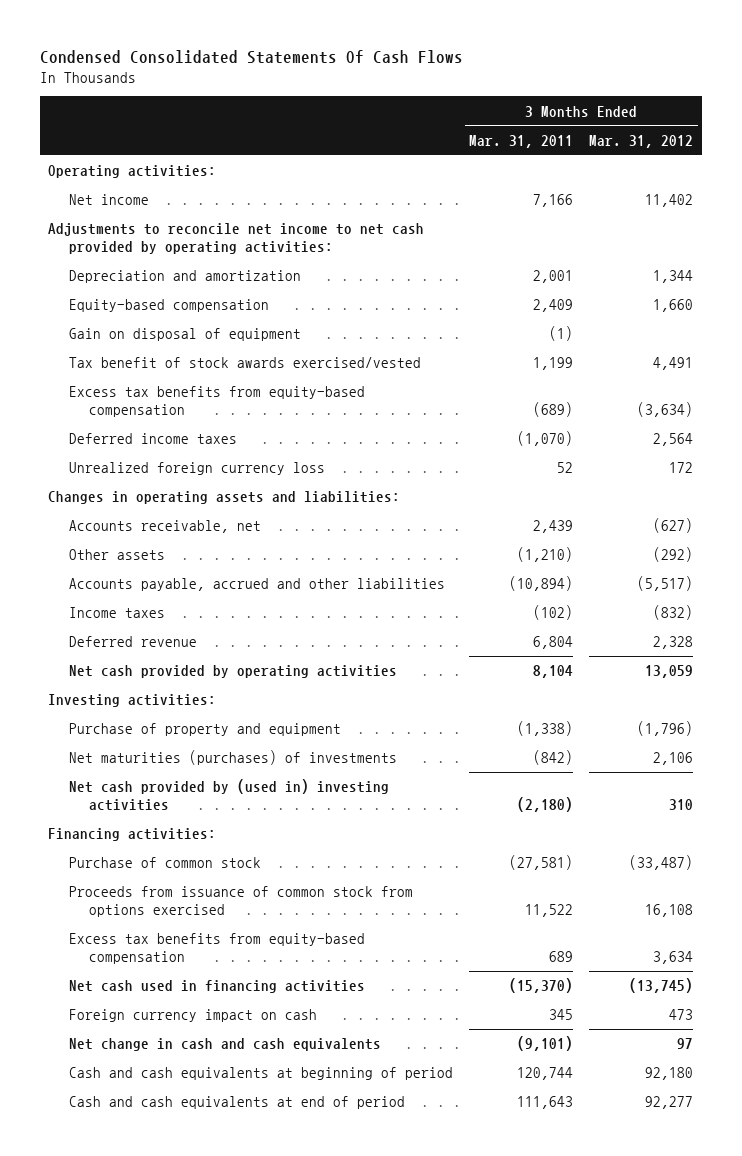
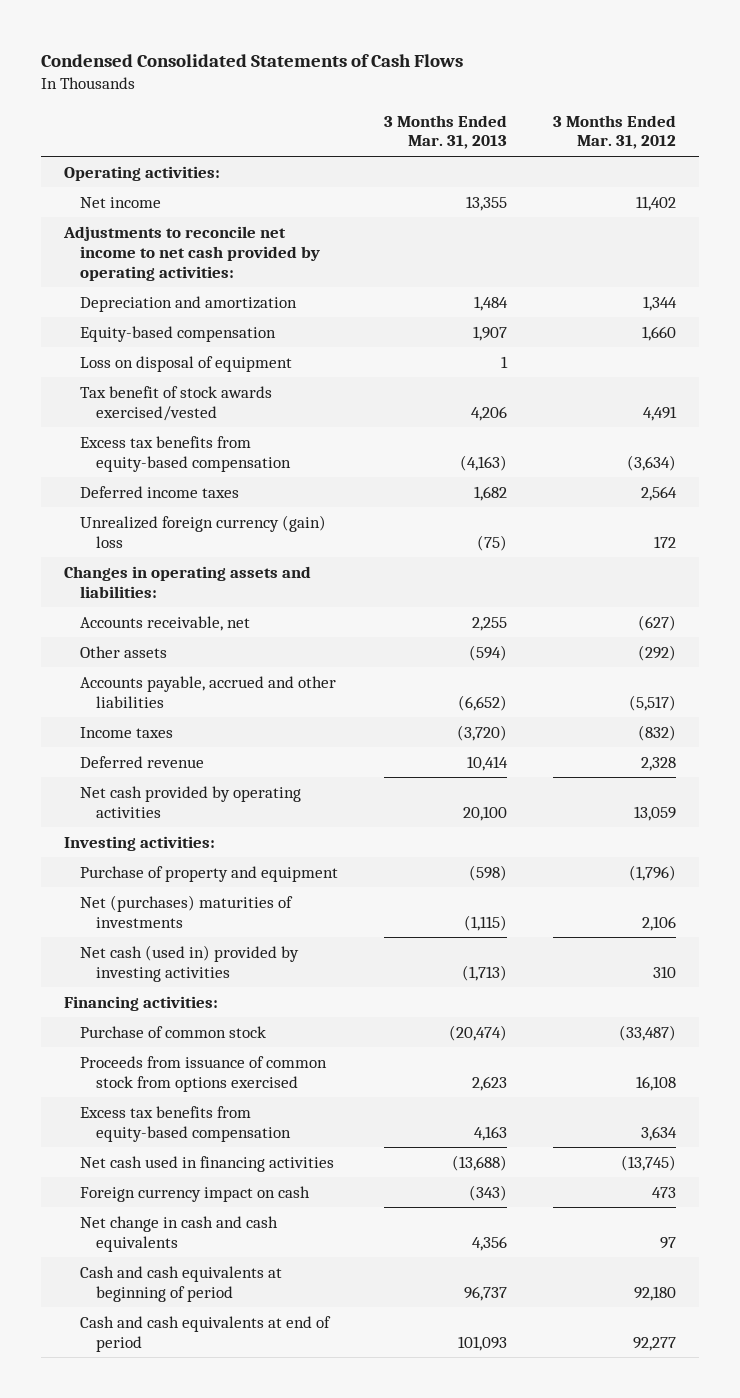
- Condensed Consolidated Statements Of Cash Flows
+ Condensed Consolidated Statements of Cash Flows
- | 3 Months Ended Mar. 31, 2011 | 3 Months Ended Mar. 31, 2012
+ | 3 Months Ended Mar. 31, 2013 | 3 Months Ended Mar. 31, 2012
- Gain on disposal of equipment | (1) |
+ Loss on disposal of equipment | 1 |
- Unrealized foreign currency loss | 52 | 172
+ Unrealized foreign currency (gain) loss | (75) | 172
- Net maturities (purchases) of investments | (842) | 2,106
- Net cash provided by (used in) investing activities | (2,180) | 310
+ Net (purchases) maturities of investments | (1,115) | 2,106
+ Net cash (used in) provided by investing activities | (1,713) | 310

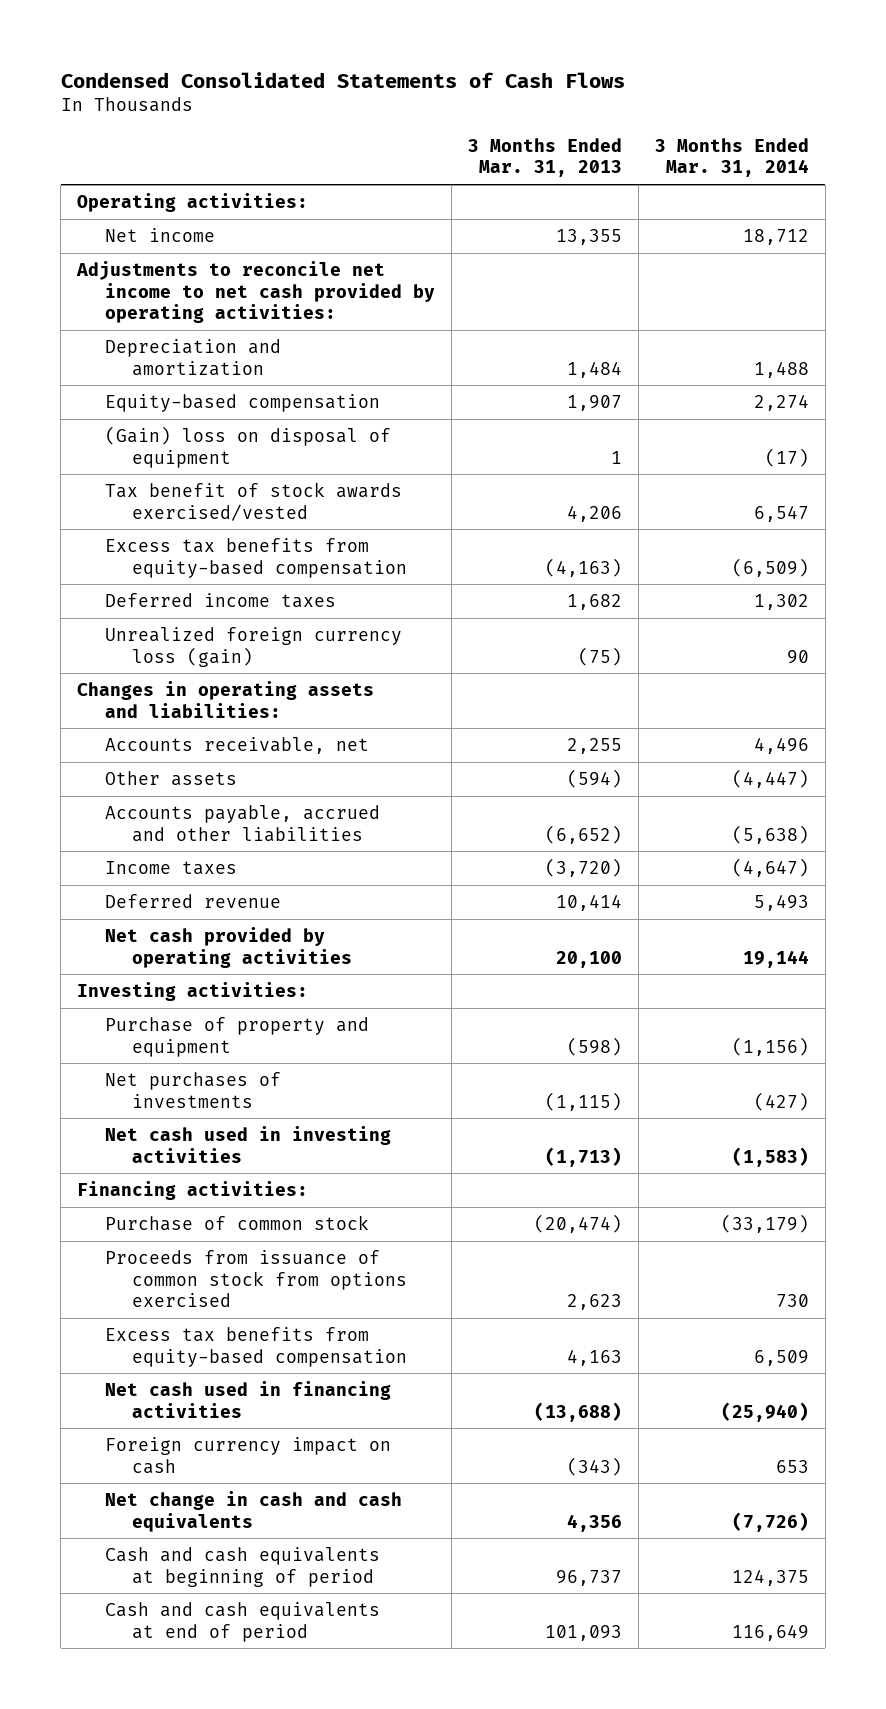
- | 3 Months Ended Mar. 31, 2013 | 3 Months Ended Mar. 31, 2012
+ | 3 Months Ended Mar. 31, 2013 | 3 Months Ended Mar. 31, 2014
- Loss on disposal of equipment | 1 |
+ (Gain) loss on disposal of equipment | 1 | (17)
- Unrealized foreign currency (gain) loss | (75) | 172
+ Unrealized foreign currency loss (gain) | (75) | 90
- Net (purchases) maturities of investments | (1,115) | 2,106
- Net cash (used in) provided by investing activities | (1,713) | 310
+ Net purchases of investments | (1,115) | (427)
+ Net cash used in investing activities | (1,713) | (1,583)

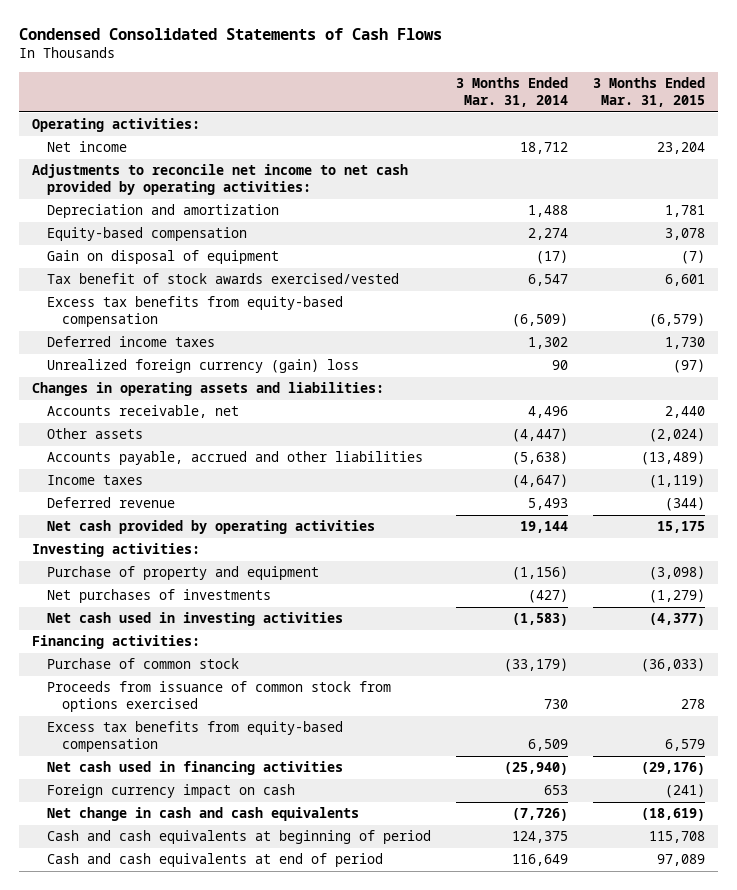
- | 3 Months Ended Mar. 31, 2013 | 3 Months Ended Mar. 31, 2014
+ | 3 Months Ended Mar. 31, 2014 | 3 Months Ended Mar. 31, 2015
- (Gain) loss on disposal of equipment | 1 | (17)
+ Gain on disposal of equipment | (17) | (7)
- Unrealized foreign currency loss (gain) | (75) | 90
+ Unrealized foreign currency (gain) loss | 90 | (97)

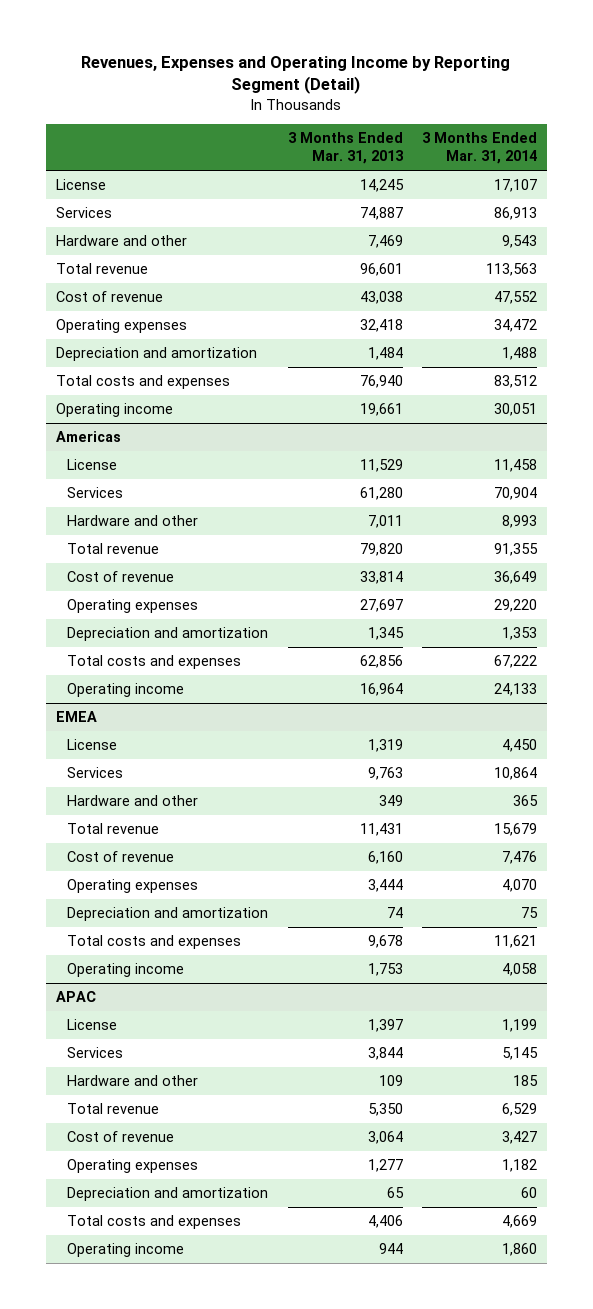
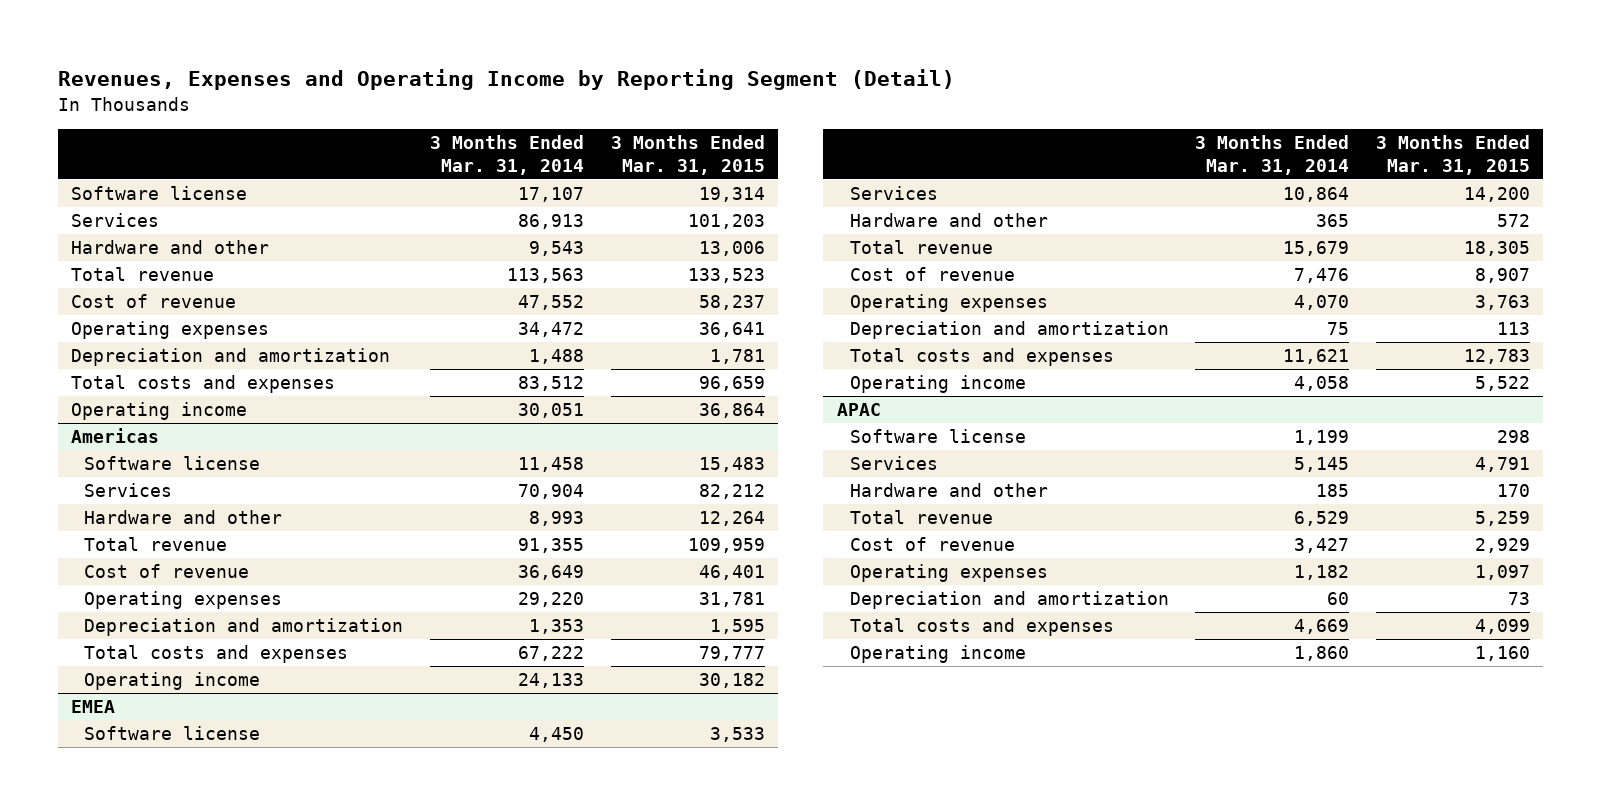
- | 3 Months Ended Mar. 31, 2013 | 3 Months Ended Mar. 31, 2014
+ | 3 Months Ended Mar. 31, 2014 | 3 Months Ended Mar. 31, 2015
- License | 14,245 | 17,107
+ Software license | 17,107 | 19,314
@ Americas
- License | 11,529 | 11,458
+ Software license | 11,458 | 15,483
@ EMEA
- License | 1,319 | 4,450
+ Software license | 4,450 | 3,533
@ APAC
- License | 1,397 | 1,199
+ Software license | 1,199 | 298

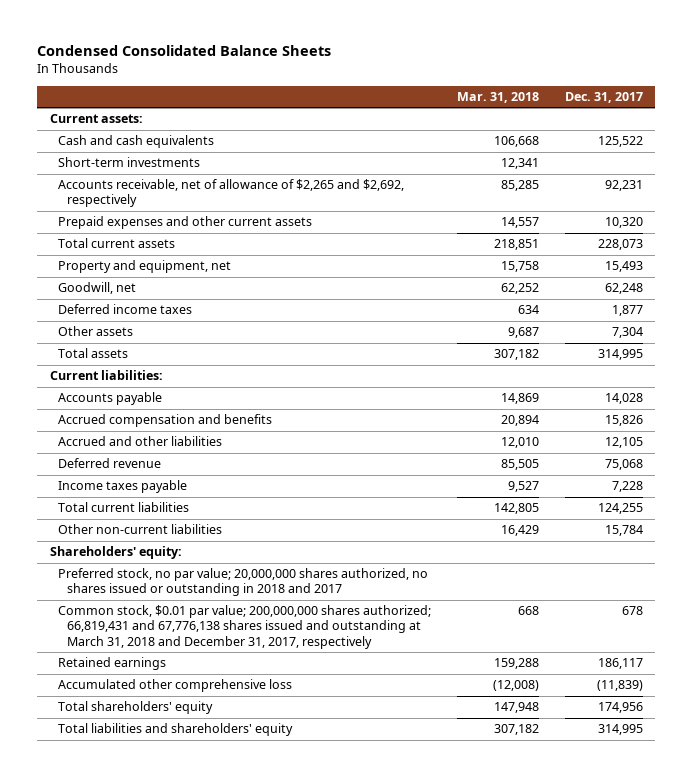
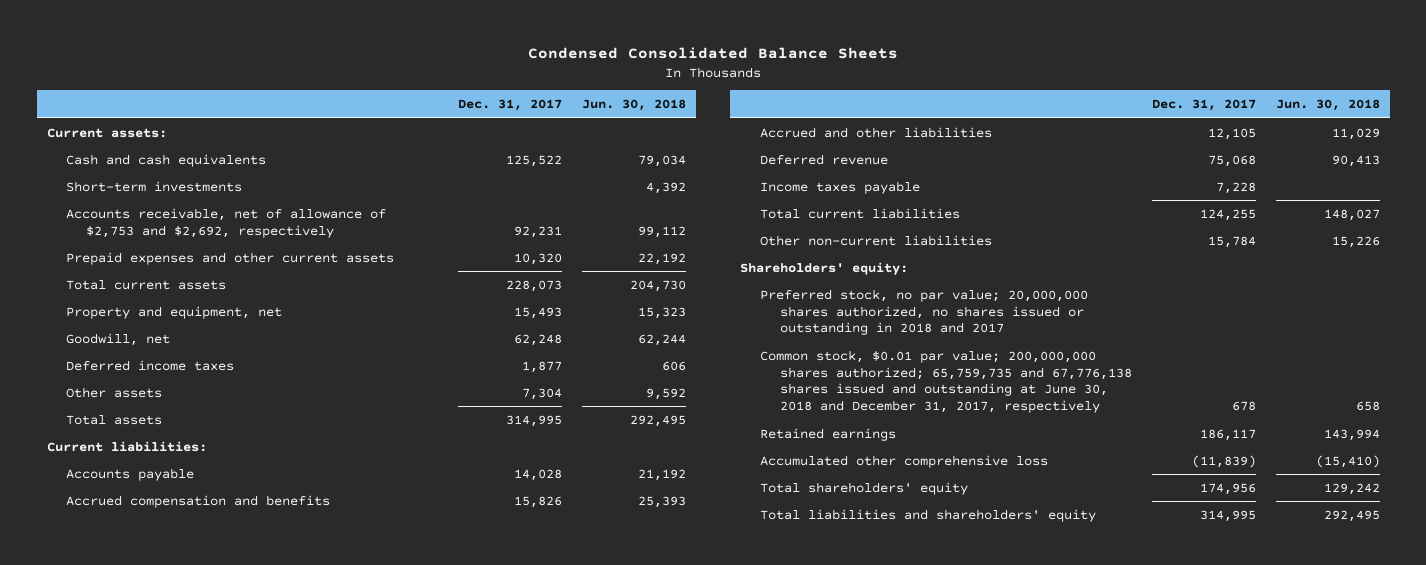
- | Mar. 31, 2018 | Dec. 31, 2017
+ | Dec. 31, 2017 | Jun. 30, 2018
- Accounts receivable, net of allowance of $2,265 and $2,692, respectively | 85,285 | 92,231
+ Accounts receivable, net of allowance of $2,753 and $2,692, respectively | 92,231 | 99,112
- Common stock, $0.01 par value; 200,000,000 shares authorized; 66,819,431 and 67,776,138 shares issued and outstanding at March 31, 2018 and December 31, 2017, respectively | 668 | 678
+ Common stock, $0.01 par value; 200,000,000 shares authorized; 65,759,735 and 67,776,138 shares issued and outstanding at June 30, 2018 and December 31, 2017, respectively | 678 | 658

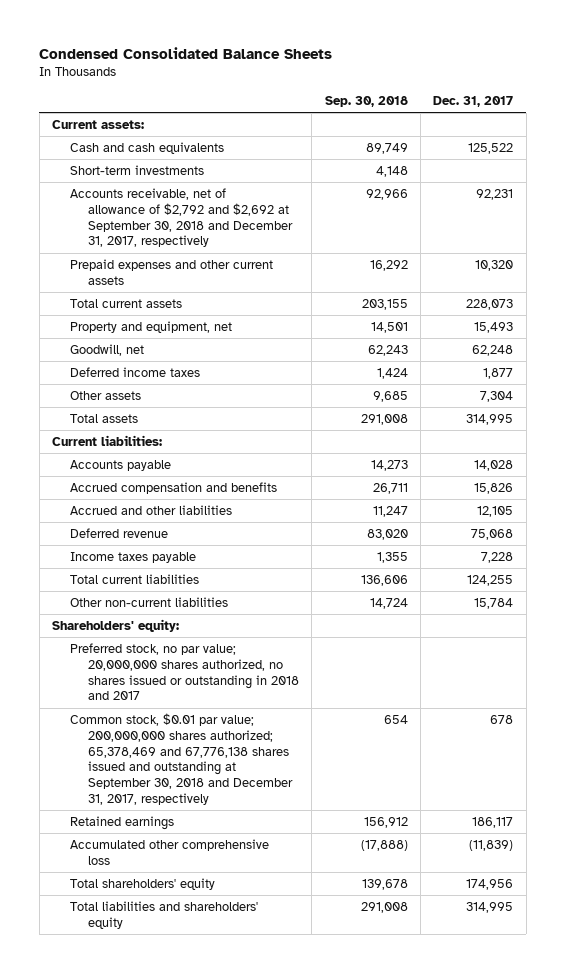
- | Dec. 31, 2017 | Jun. 30, 2018
+ | Sep. 30, 2018 | Dec. 31, 2017
- Accounts receivable, net of allowance of $2,753 and $2,692, respectively | 92,231 | 99,112
+ Accounts receivable, net of allowance of $2,792 and $2,692 at September 30, 2018 and December 31, 2017, respectively | 92,966 | 92,231
- Common stock, $0.01 par value; 200,000,000 shares authorized; 65,759,735 and 67,776,138 shares issued and outstanding at June 30, 2018 and December 31, 2017, respectively | 678 | 658
+ Common stock, $0.01 par value; 200,000,000 shares authorized; 65,378,469 and 67,776,138 shares issued and outstanding at September 30, 2018 and December 31, 2017, respectively | 654 | 678

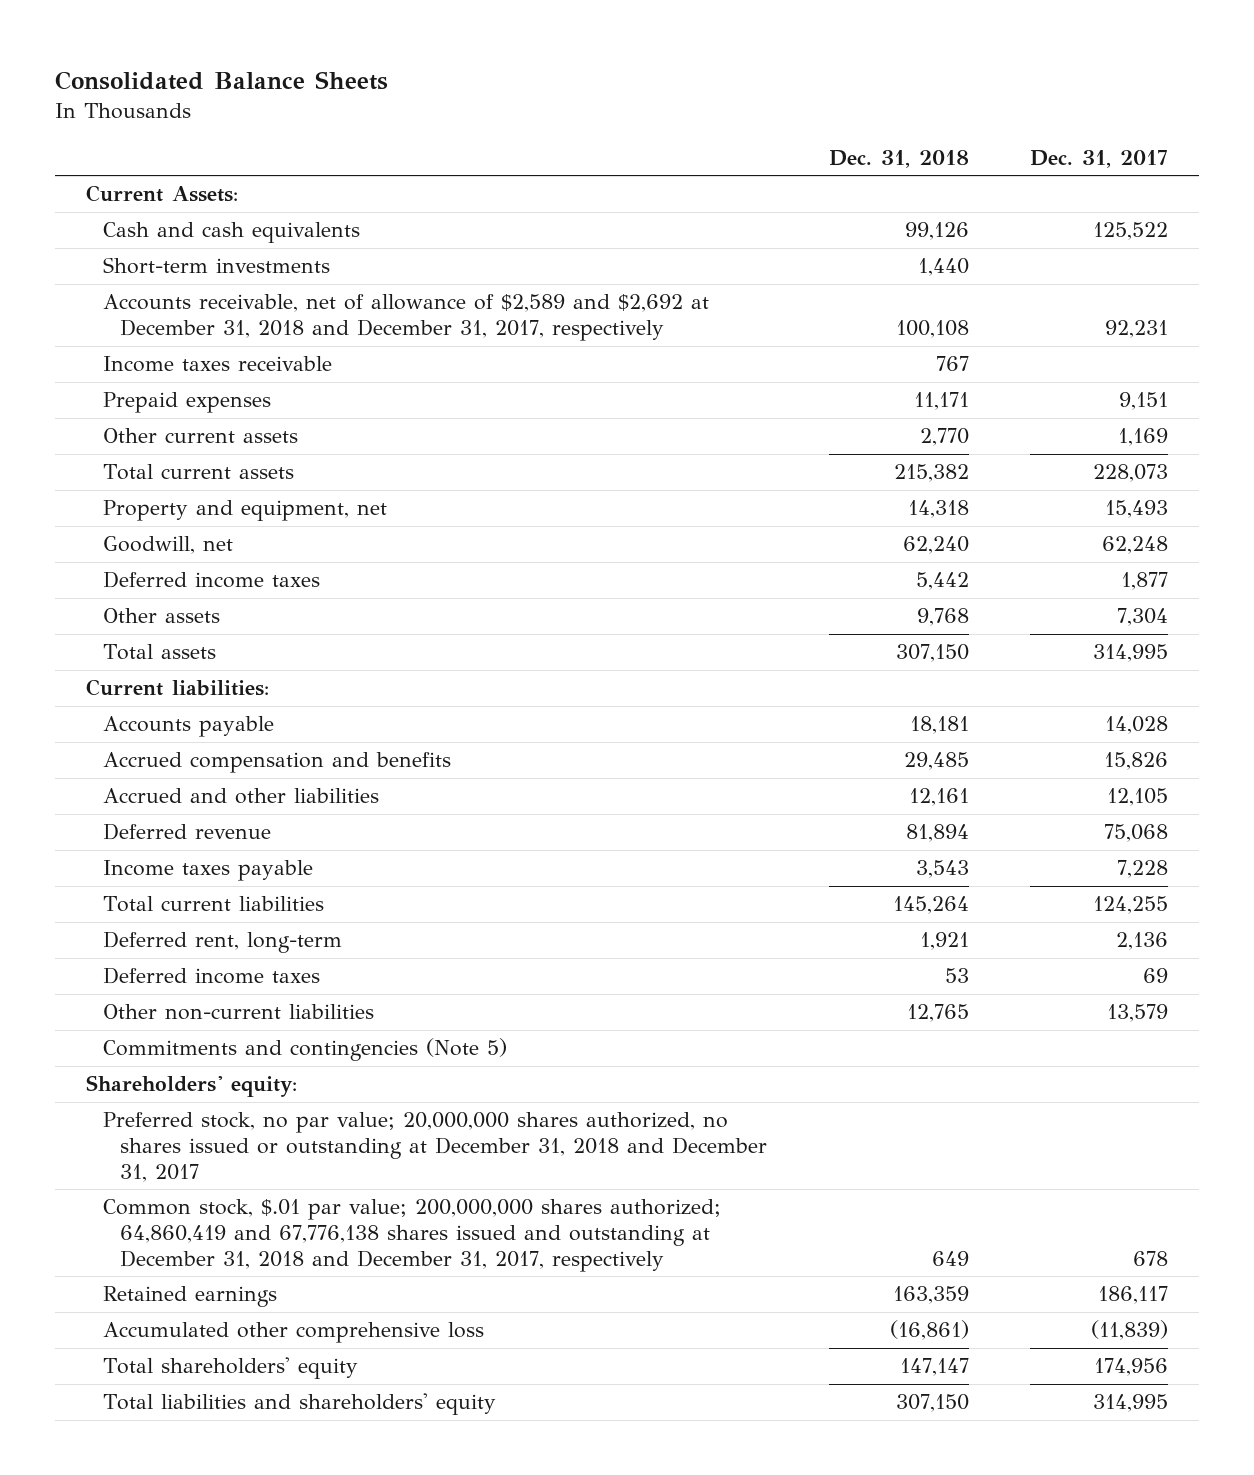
- Condensed Consolidated Balance Sheets
+ Consolidated Balance Sheets
- | Sep. 30, 2018 | Dec. 31, 2017
+ | Dec. 31, 2018 | Dec. 31, 2017
- Current assets:
+ Current Assets:
- Accounts receivable, net of allowance of $2,792 and $2,692 at September 30, 2018 and December 31, 2017, respectively | 92,966 | 92,231
- Prepaid expenses and other current assets | 16,292 | 10,320
+ Accounts receivable, net of allowance of $2,589 and $2,692 at December 31, 2018 and December 31, 2017, respectively | 100,108 | 92,231
+ Income taxes receivable | 767 |
+ Prepaid expenses | 11,171 | 9,151
+ Other current assets | 2,770 | 1,169
- Other non-current liabilities | 14,724 | 15,784
+ Deferred rent, long-term | 1,921 | 2,136
+ Deferred income taxes | 53 | 69
+ Other non-current liabilities | 12,765 | 13,579
+ Commitments and contingencies (Note 5)
- Preferred stock, no par value; 20,000,000 shares authorized, no shares issued or outstanding in 2018 and 2017
- Common stock, $0.01 par value; 200,000,000 shares authorized; 65,378,469 and 67,776,138 shares issued and outstanding at September 30, 2018 and December 31, 2017, respectively | 654 | 678
+ Preferred stock, no par value; 20,000,000 shares authorized, no shares issued or outstanding at December 31, 2018 and December 31, 2017
+ Common stock, $.01 par value; 200,000,000 shares authorized; 64,860,419 and 67,776,138 shares issued and outstanding at December 31, 2018 and December 31, 2017, respectively | 649 | 678

